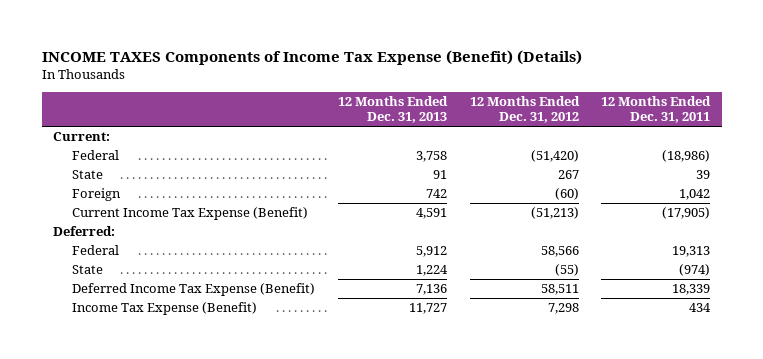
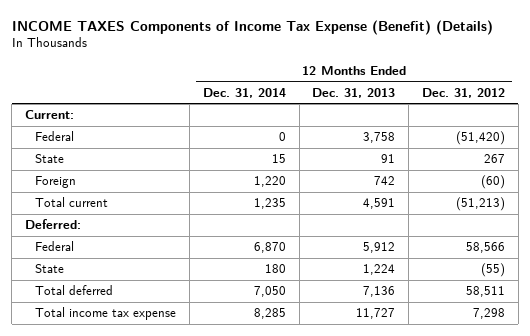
- | 12 Months Ended Dec. 31, 2013 | 12 Months Ended Dec. 31, 2012 | 12 Months Ended Dec. 31, 2011
+ | 12 Months Ended Dec. 31, 2014 | 12 Months Ended Dec. 31, 2013 | 12 Months Ended Dec. 31, 2012
- Current Income Tax Expense (Benefit) | 4,591 | (51,213) | (17,905)
+ Total current | 1,235 | 4,591 | (51,213)
- Deferred Income Tax Expense (Benefit) | 7,136 | 58,511 | 18,339
- Income Tax Expense (Benefit) | 11,727 | 7,298 | 434
+ Total deferred | 7,050 | 7,136 | 58,511
+ Total income tax expense | 8,285 | 11,727 | 7,298

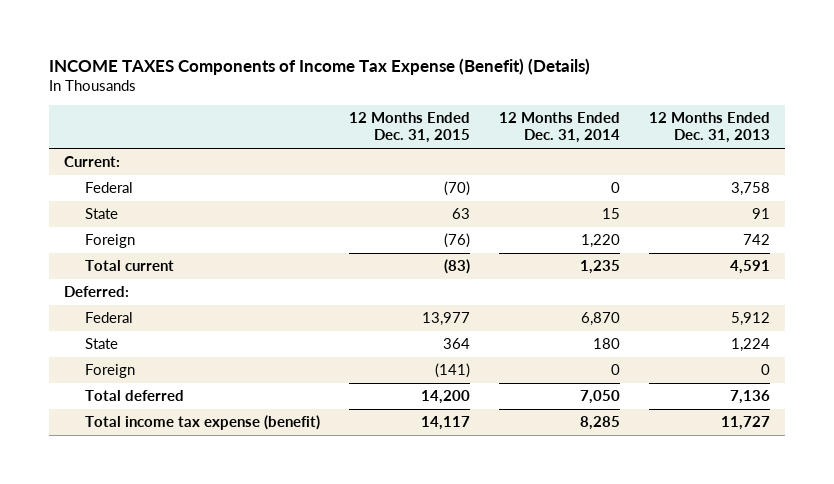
- | 12 Months Ended Dec. 31, 2014 | 12 Months Ended Dec. 31, 2013 | 12 Months Ended Dec. 31, 2012
+ | 12 Months Ended Dec. 31, 2015 | 12 Months Ended Dec. 31, 2014 | 12 Months Ended Dec. 31, 2013
+ Foreign | (141) | 0 | 0
- Total income tax expense | 8,285 | 11,727 | 7,298
+ Total income tax expense (benefit) | 14,117 | 8,285 | 11,727

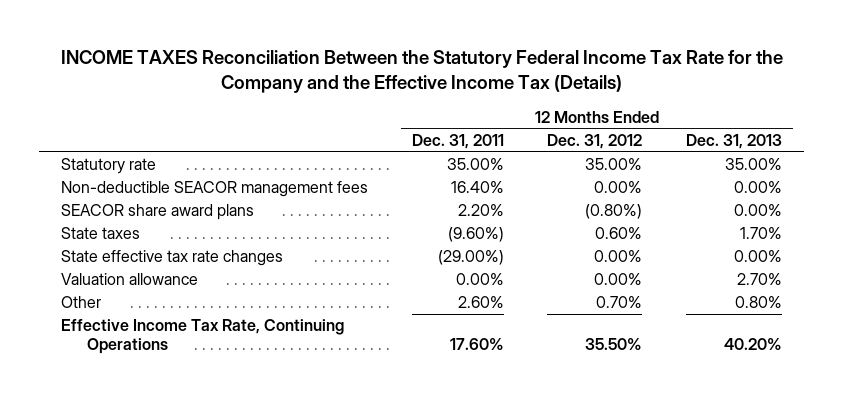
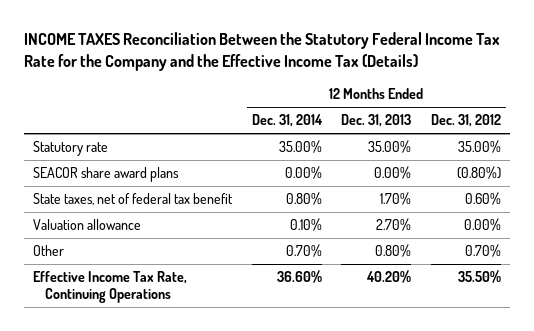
- | 12 Months Ended Dec. 31, 2011 | 12 Months Ended Dec. 31, 2012 | 12 Months Ended Dec. 31, 2013
+ | 12 Months Ended Dec. 31, 2014 | 12 Months Ended Dec. 31, 2013 | 12 Months Ended Dec. 31, 2012
- Non-deductible SEACOR management fees | 16.40% | 0.00% | 0.00%
- State taxes | (9.60%) | 0.60% | 1.70%
- State effective tax rate changes | (29.00%) | 0.00% | 0.00%
+ State taxes, net of federal tax benefit | 0.80% | 1.70% | 0.60%

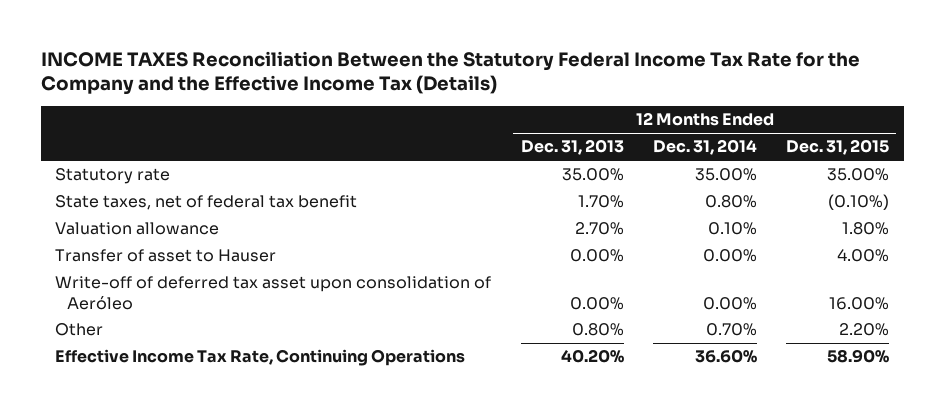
- | 12 Months Ended Dec. 31, 2014 | 12 Months Ended Dec. 31, 2013 | 12 Months Ended Dec. 31, 2012
+ | 12 Months Ended Dec. 31, 2013 | 12 Months Ended Dec. 31, 2014 | 12 Months Ended Dec. 31, 2015
- SEACOR share award plans | 0.00% | 0.00% | (0.80%)
+ Transfer of asset to Hauser | 0.00% | 0.00% | 4.00%
+ Write-off of deferred tax asset upon consolidation of Aeróleo | 0.00% | 0.00% | 16.00%

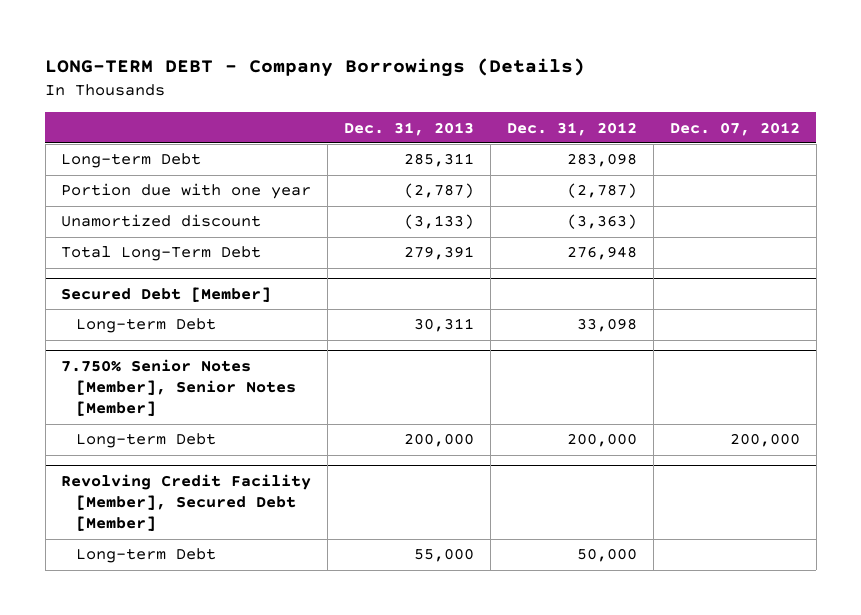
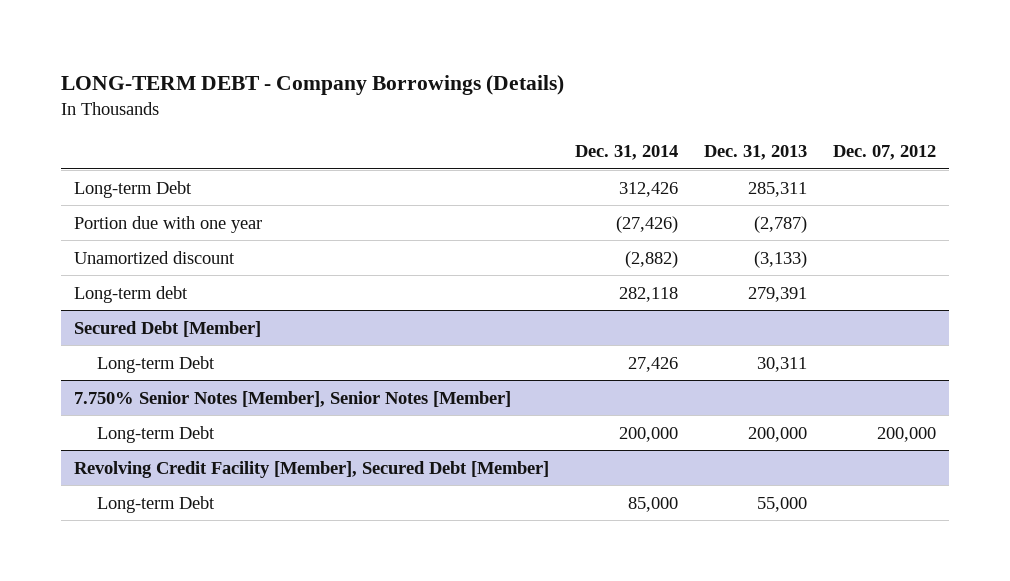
- | Dec. 31, 2013 | Dec. 31, 2012 | Dec. 07, 2012
+ | Dec. 31, 2014 | Dec. 31, 2013 | Dec. 07, 2012
- Total Long-Term Debt | 279,391 | 276,948 |
+ Long-term debt | 282,118 | 279,391 |

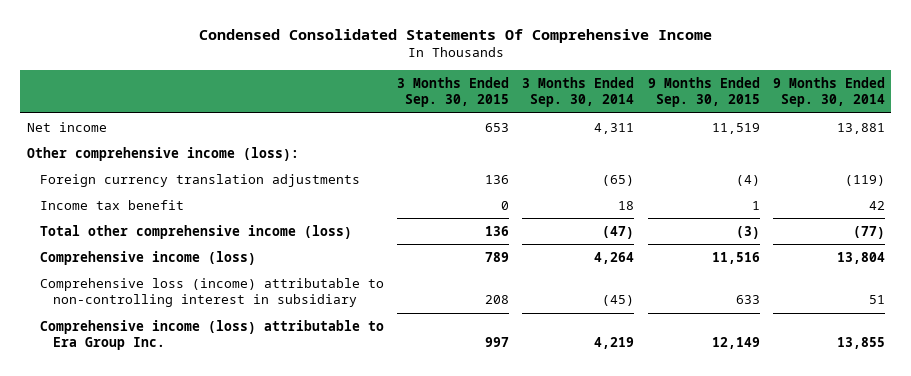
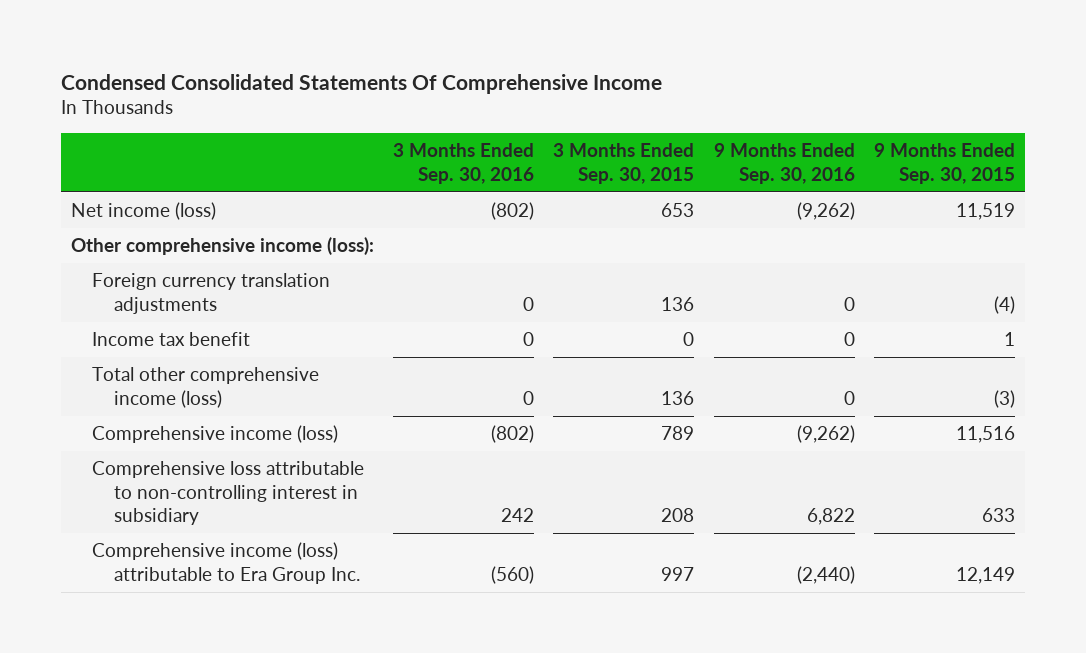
- | 3 Months Ended Sep. 30, 2015 | 3 Months Ended Sep. 30, 2014 | 9 Months Ended Sep. 30, 2015 | 9 Months Ended Sep. 30, 2014
+ | 3 Months Ended Sep. 30, 2016 | 3 Months Ended Sep. 30, 2015 | 9 Months Ended Sep. 30, 2016 | 9 Months Ended Sep. 30, 2015
- Net income | 653 | 4,311 | 11,519 | 13,881
+ Net income (loss) | (802) | 653 | (9,262) | 11,519
- Comprehensive loss (income) attributable to non-controlling interest in subsidiary | 208 | (45) | 633 | 51
+ Comprehensive loss attributable to non-controlling interest in subsidiary | 242 | 208 | 6,822 | 633

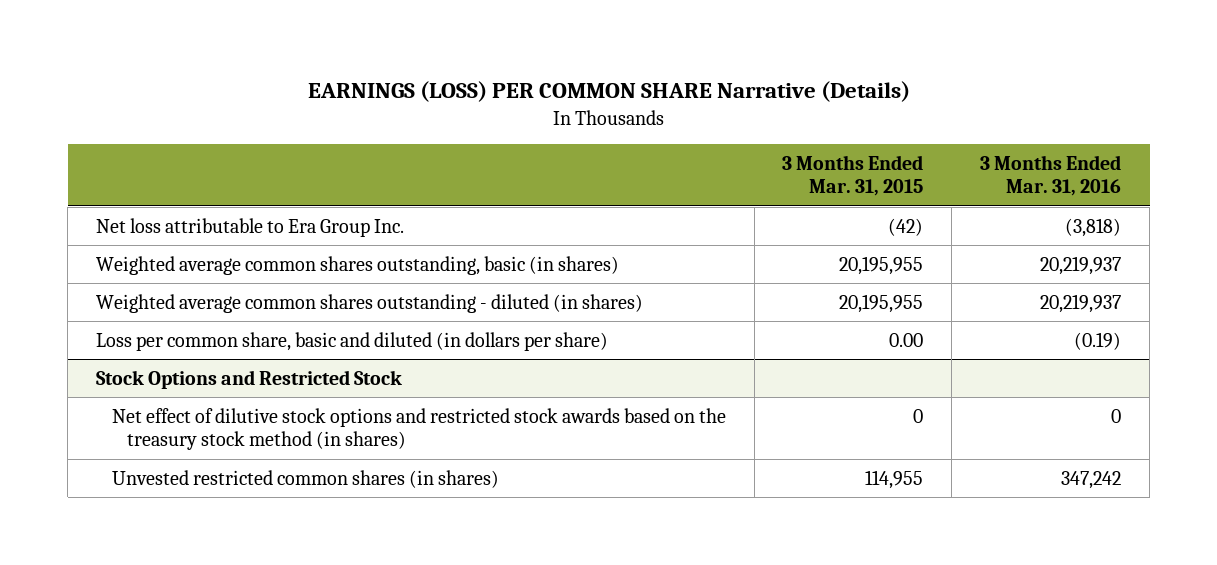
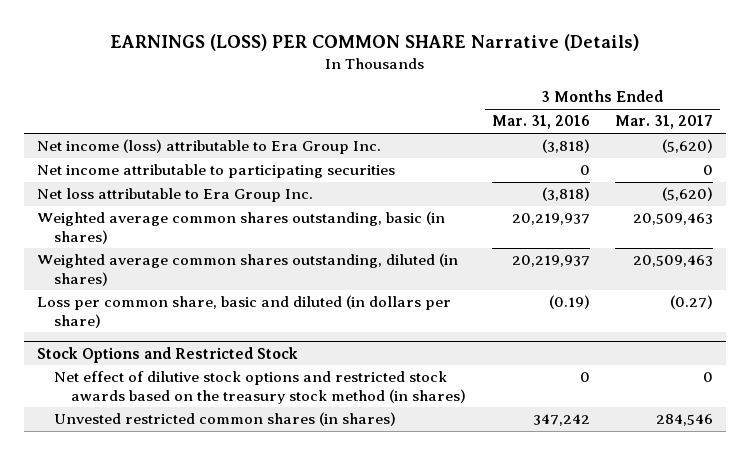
- | 3 Months Ended Mar. 31, 2015 | 3 Months Ended Mar. 31, 2016
+ | 3 Months Ended Mar. 31, 2016 | 3 Months Ended Mar. 31, 2017
+ Net income (loss) attributable to Era Group Inc. | (3,818) | (5,620)
+ Net income attributable to participating securities | 0 | 0
- Weighted average common shares outstanding - diluted (in shares) | 20,195,955 | 20,219,937
+ Weighted average common shares outstanding, diluted (in shares) | 20,219,937 | 20,509,463

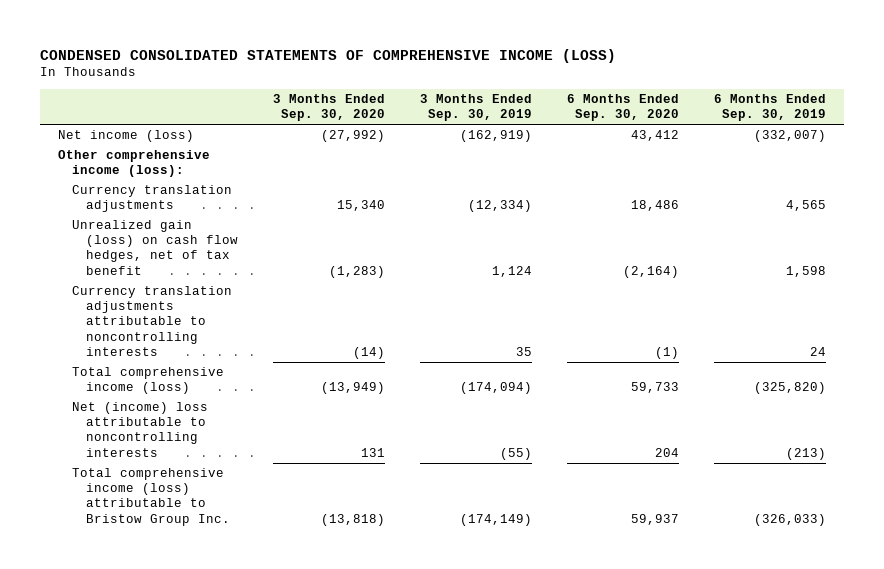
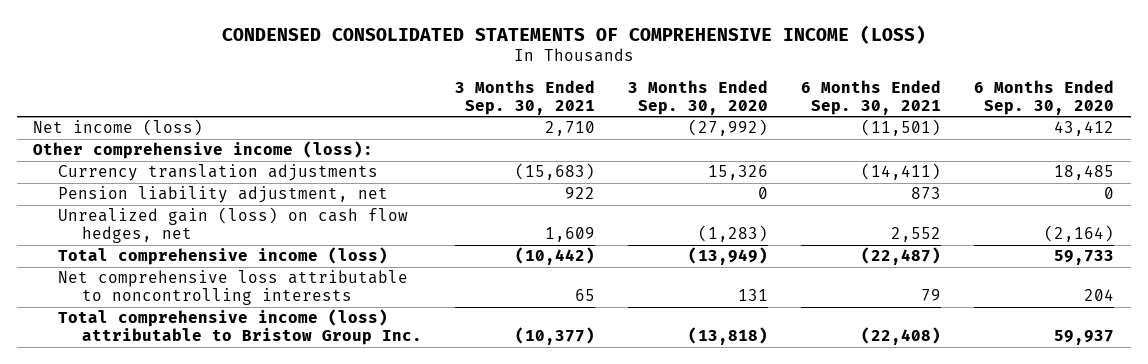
- | 3 Months Ended Sep. 30, 2020 | 3 Months Ended Sep. 30, 2019 | 6 Months Ended Sep. 30, 2020 | 6 Months Ended Sep. 30, 2019
+ | 3 Months Ended Sep. 30, 2021 | 3 Months Ended Sep. 30, 2020 | 6 Months Ended Sep. 30, 2021 | 6 Months Ended Sep. 30, 2020
- Currency translation adjustments | 15,340 | (12,334) | 18,486 | 4,565
- Unrealized gain (loss) on cash flow hedges, net of tax benefit | (1,283) | 1,124 | (2,164) | 1,598
- Currency translation adjustments attributable to noncontrolling interests | (14) | 35 | (1) | 24
+ Currency translation adjustments | (15,683) | 15,326 | (14,411) | 18,485
+ Pension liability adjustment, net | 922 | 0 | 873 | 0
+ Unrealized gain (loss) on cash flow hedges, net | 1,609 | (1,283) | 2,552 | (2,164)
- Net (income) loss attributable to noncontrolling interests | 131 | (55) | 204 | (213)
+ Net comprehensive loss attributable to noncontrolling interests | 65 | 131 | 79 | 204

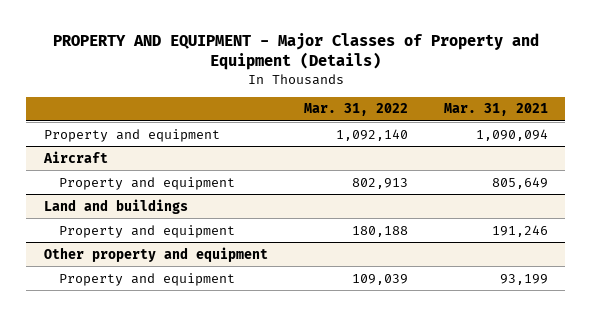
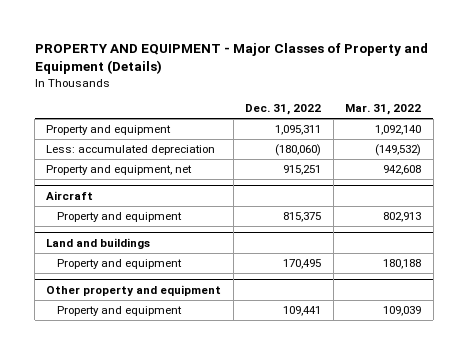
- | Mar. 31, 2022 | Mar. 31, 2021
+ | Dec. 31, 2022 | Mar. 31, 2022
+ Less: accumulated depreciation | (180,060) | (149,532)
+ Property and equipment, net | 915,251 | 942,608

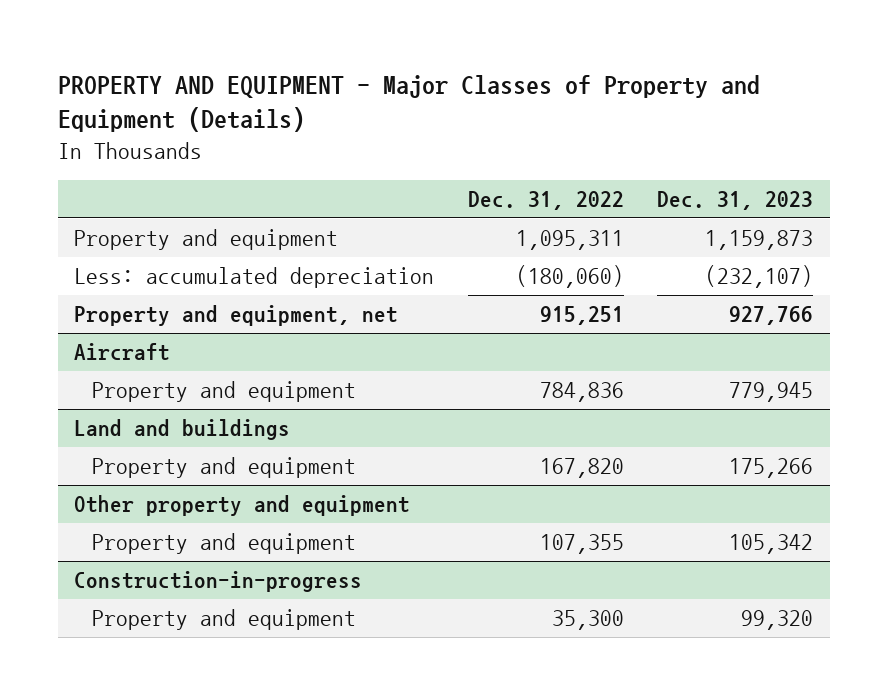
- | Dec. 31, 2022 | Mar. 31, 2022
+ | Dec. 31, 2022 | Dec. 31, 2023
@ Aircraft
- Property and equipment | 815,375 | 802,913
+ Property and equipment | 784,836 | 779,945
@ Land and buildings
- Property and equipment | 170,495 | 180,188
+ Property and equipment | 167,820 | 175,266
@ Other property and equipment
- Property and equipment | 109,441 | 109,039
+ Property and equipment | 107,355 | 105,342
+ Construction-in-progress
+ Property and equipment | 35,300 | 99,320

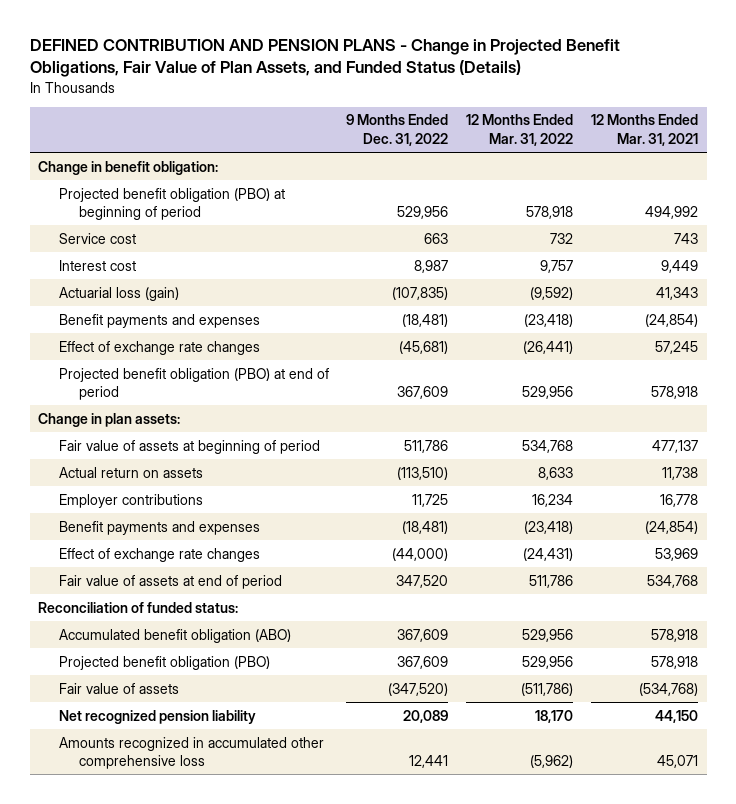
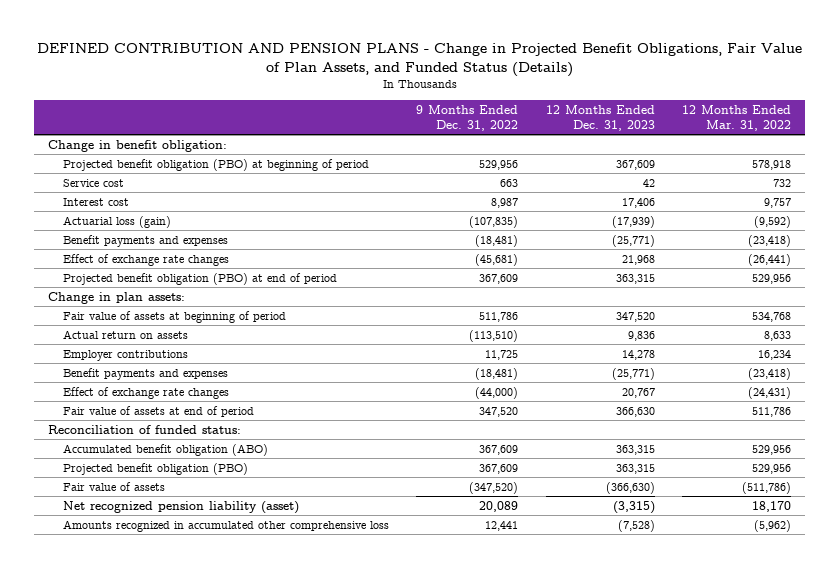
- | 9 Months Ended Dec. 31, 2022 | 12 Months Ended Mar. 31, 2022 | 12 Months Ended Mar. 31, 2021
+ | 9 Months Ended Dec. 31, 2022 | 12 Months Ended Dec. 31, 2023 | 12 Months Ended Mar. 31, 2022
- Net recognized pension liability | 20,089 | 18,170 | 44,150
+ Net recognized pension liability (asset) | 20,089 | (3,315) | 18,170

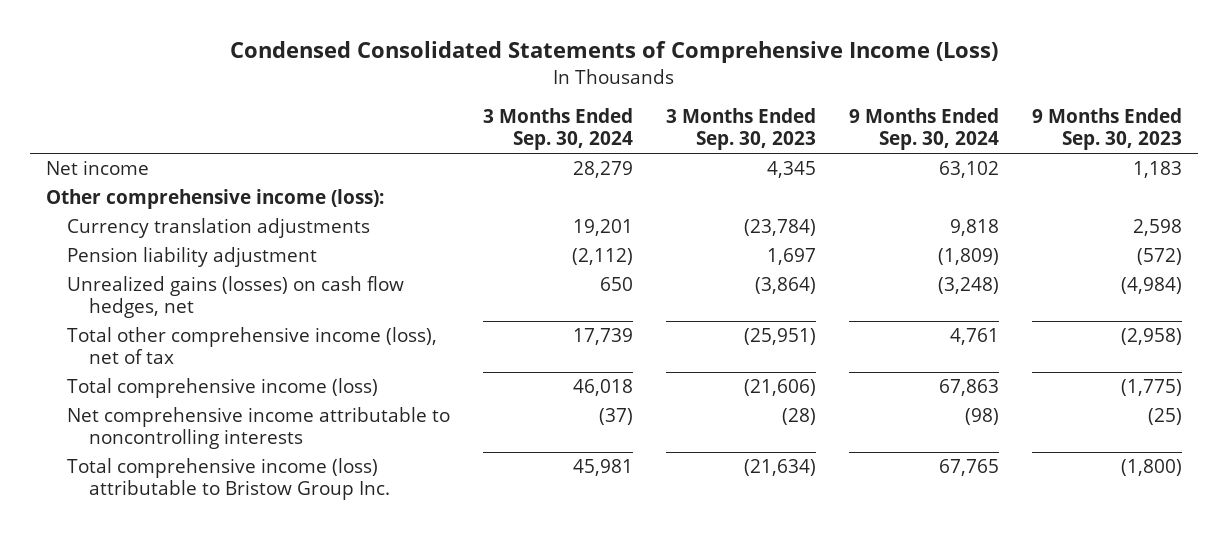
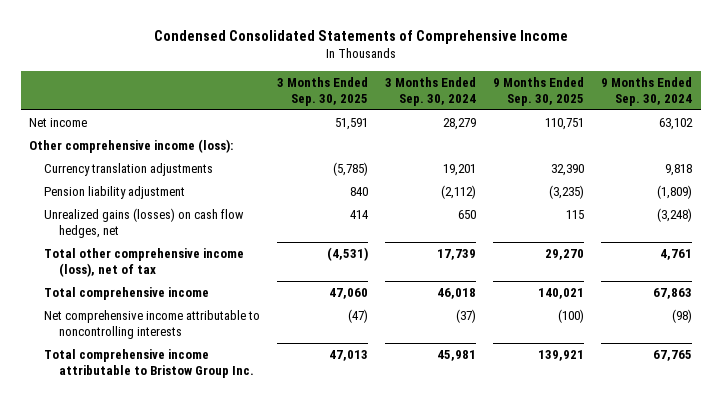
- Condensed Consolidated Statements of Comprehensive Income (Loss)
+ Condensed Consolidated Statements of Comprehensive Income
- | 3 Months Ended Sep. 30, 2024 | 3 Months Ended Sep. 30, 2023 | 9 Months Ended Sep. 30, 2024 | 9 Months Ended Sep. 30, 2023
+ | 3 Months Ended Sep. 30, 2025 | 3 Months Ended Sep. 30, 2024 | 9 Months Ended Sep. 30, 2025 | 9 Months Ended Sep. 30, 2024
- Total comprehensive income (loss) | 46,018 | (21,606) | 67,863 | (1,775)
+ Total comprehensive income | 47,060 | 46,018 | 140,021 | 67,863
- Total comprehensive income (loss) attributable to Bristow Group Inc. | 45,981 | (21,634) | 67,765 | (1,800)
+ Total comprehensive income attributable to Bristow Group Inc. | 47,013 | 45,981 | 139,921 | 67,765

